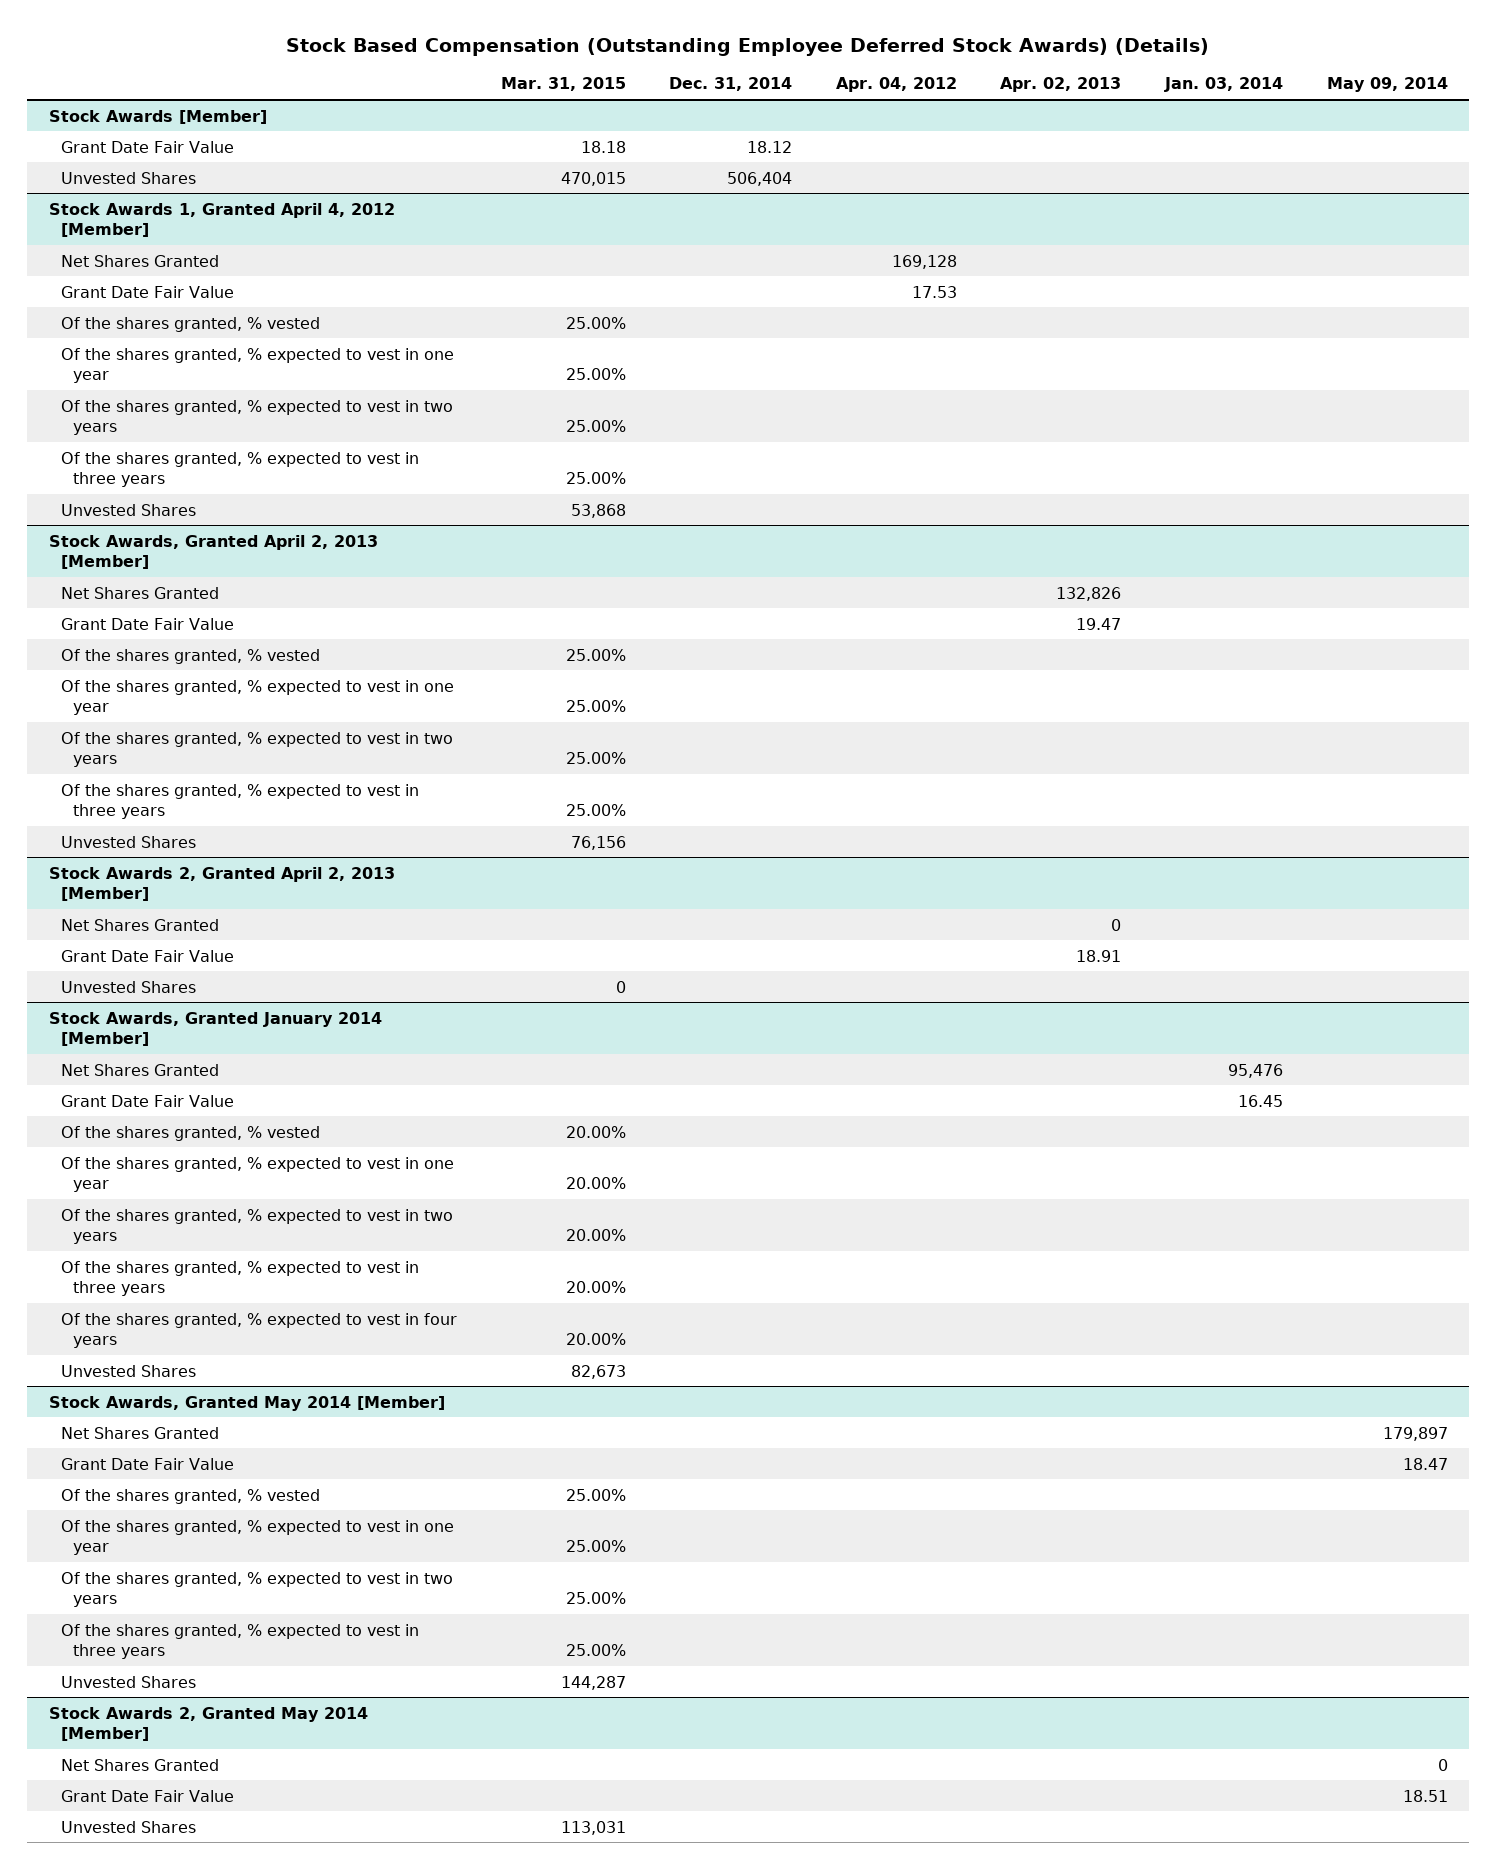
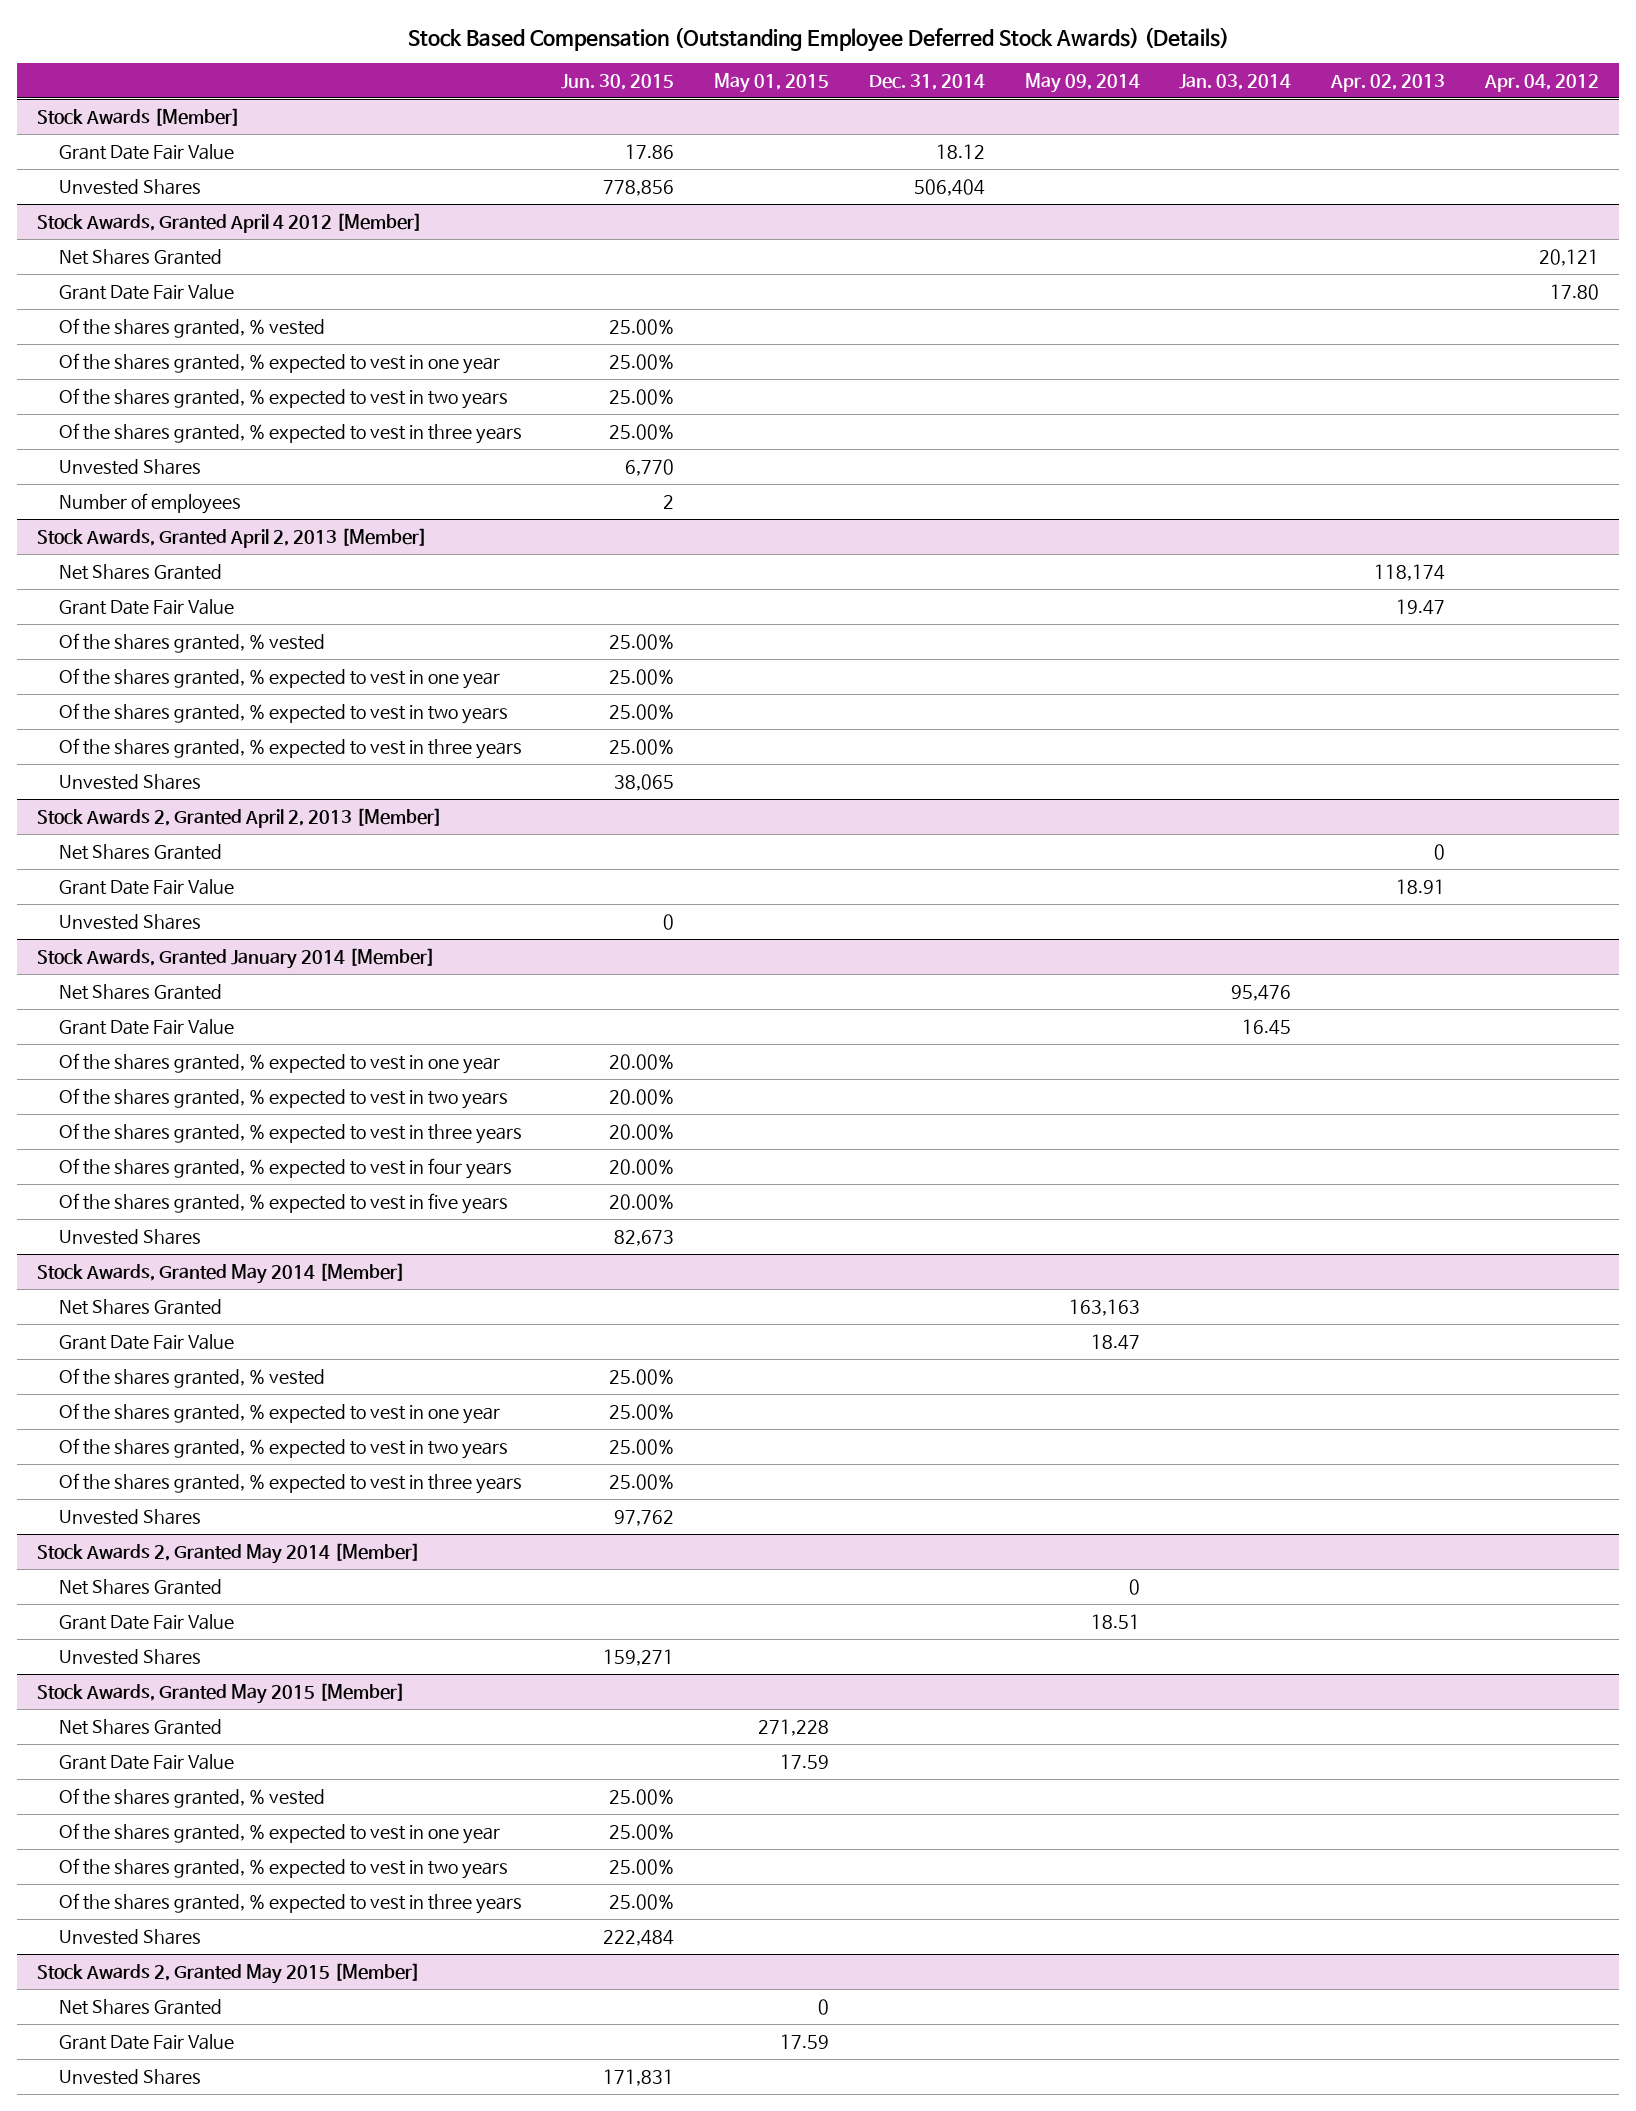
- | Mar. 31, 2015 | Dec. 31, 2014 | Apr. 04, 2012 | Apr. 02, 2013 | Jan. 03, 2014 | May 09, 2014
+ | Jun. 30, 2015 | May 01, 2015 | Dec. 31, 2014 | May 09, 2014 | Jan. 03, 2014 | Apr. 02, 2013 | Apr. 04, 2012
- Stock Awards 1, Granted April 4, 2012 [Member]
- Net Shares Granted | | | 169,128 | | |
- Grant Date Fair Value | | | 17.53 | | |
+ Stock Awards, Granted April 4 2012 [Member]
+ Net Shares Granted | | | | | | | 20,121
+ Grant Date Fair Value | | | | | | | 17.80
+ Number of employees | 2 | | | | | |
@ Stock Awards, Granted April 2, 2013 [Member]
- Net Shares Granted | | | | 132,826 | |
+ Net Shares Granted | | | | | | 118,174 |
@ Stock Awards, Granted January 2014 [Member]
- Of the shares granted, % vested | 20.00% | | | | |
+ Of the shares granted, % expected to vest in five years | 20.00% | | | | | |
@ Stock Awards, Granted May 2014 [Member]
- Net Shares Granted | | | | | | 179,897
+ Net Shares Granted | | | | 163,163 | | |
+ Stock Awards, Granted May 2015 [Member]
+ Net Shares Granted | | 271,228 | | | | |
+ Grant Date Fair Value | | 17.59 | | | | |
+ Of the shares granted, % vested | 25.00% | | | | | |
+ Of the shares granted, % expected to vest in one year | 25.00% | | | | | |
+ Of the shares granted, % expected to vest in two years | 25.00% | | | | | |
+ Of the shares granted, % expected to vest in three years | 25.00% | | | | | |
+ Unvested Shares | 222,484 | | | | | |
+ Stock Awards 2, Granted May 2015 [Member]
+ Net Shares Granted | | 0 | | | | |
+ Grant Date Fair Value | | 17.59 | | | | |
+ Unvested Shares | 171,831 | | | | | |

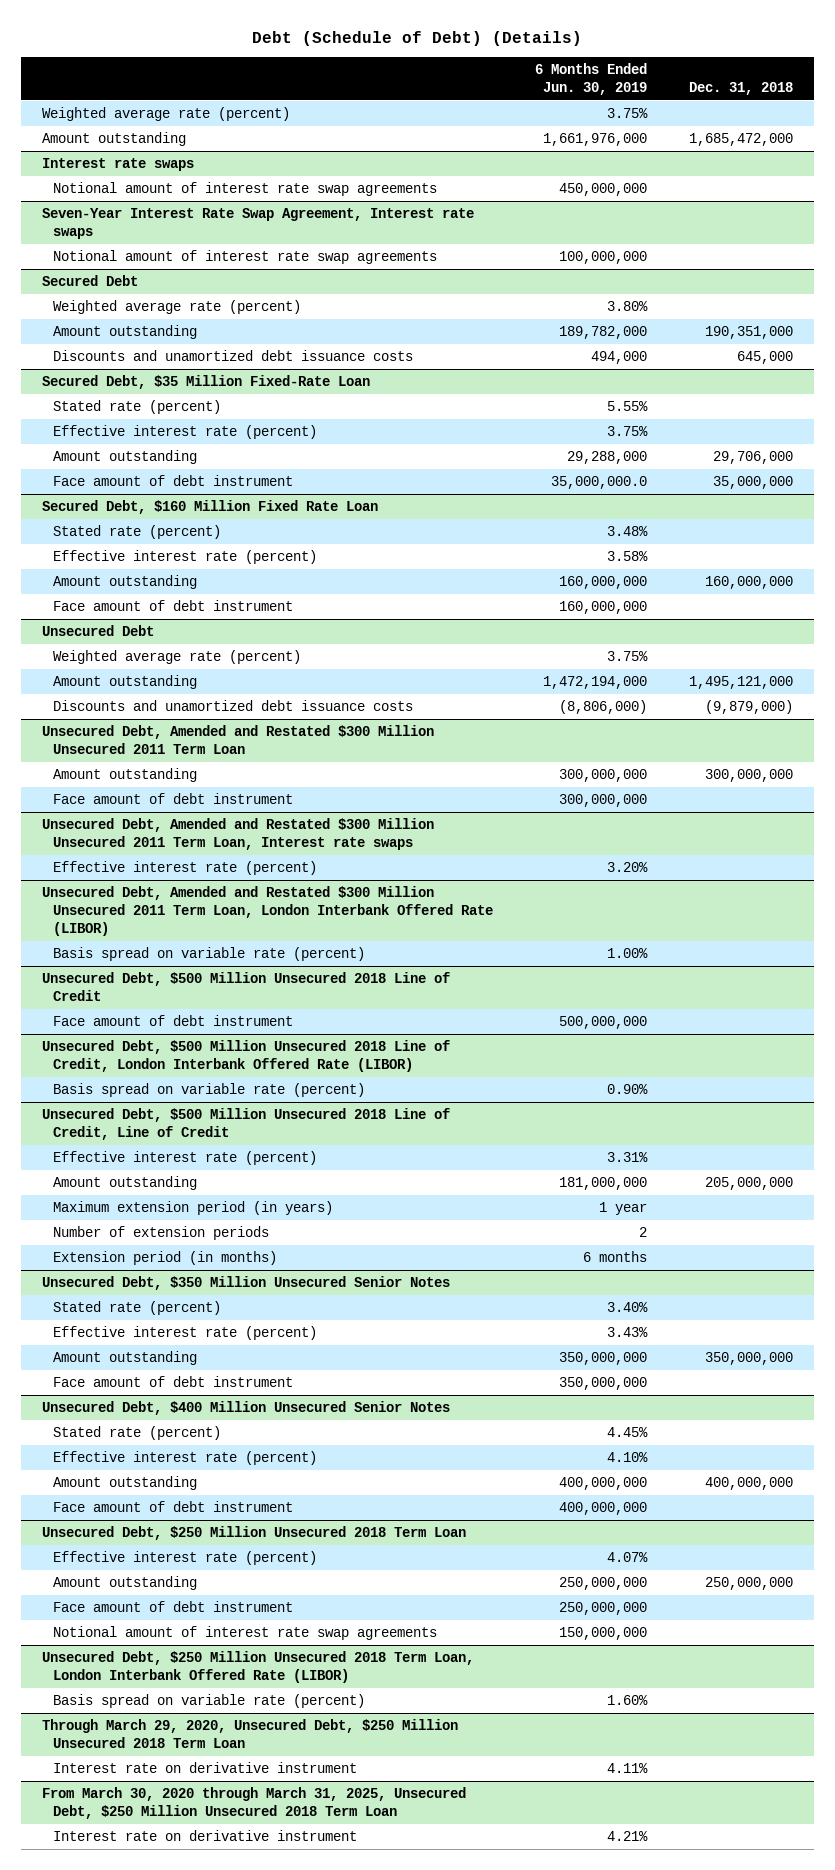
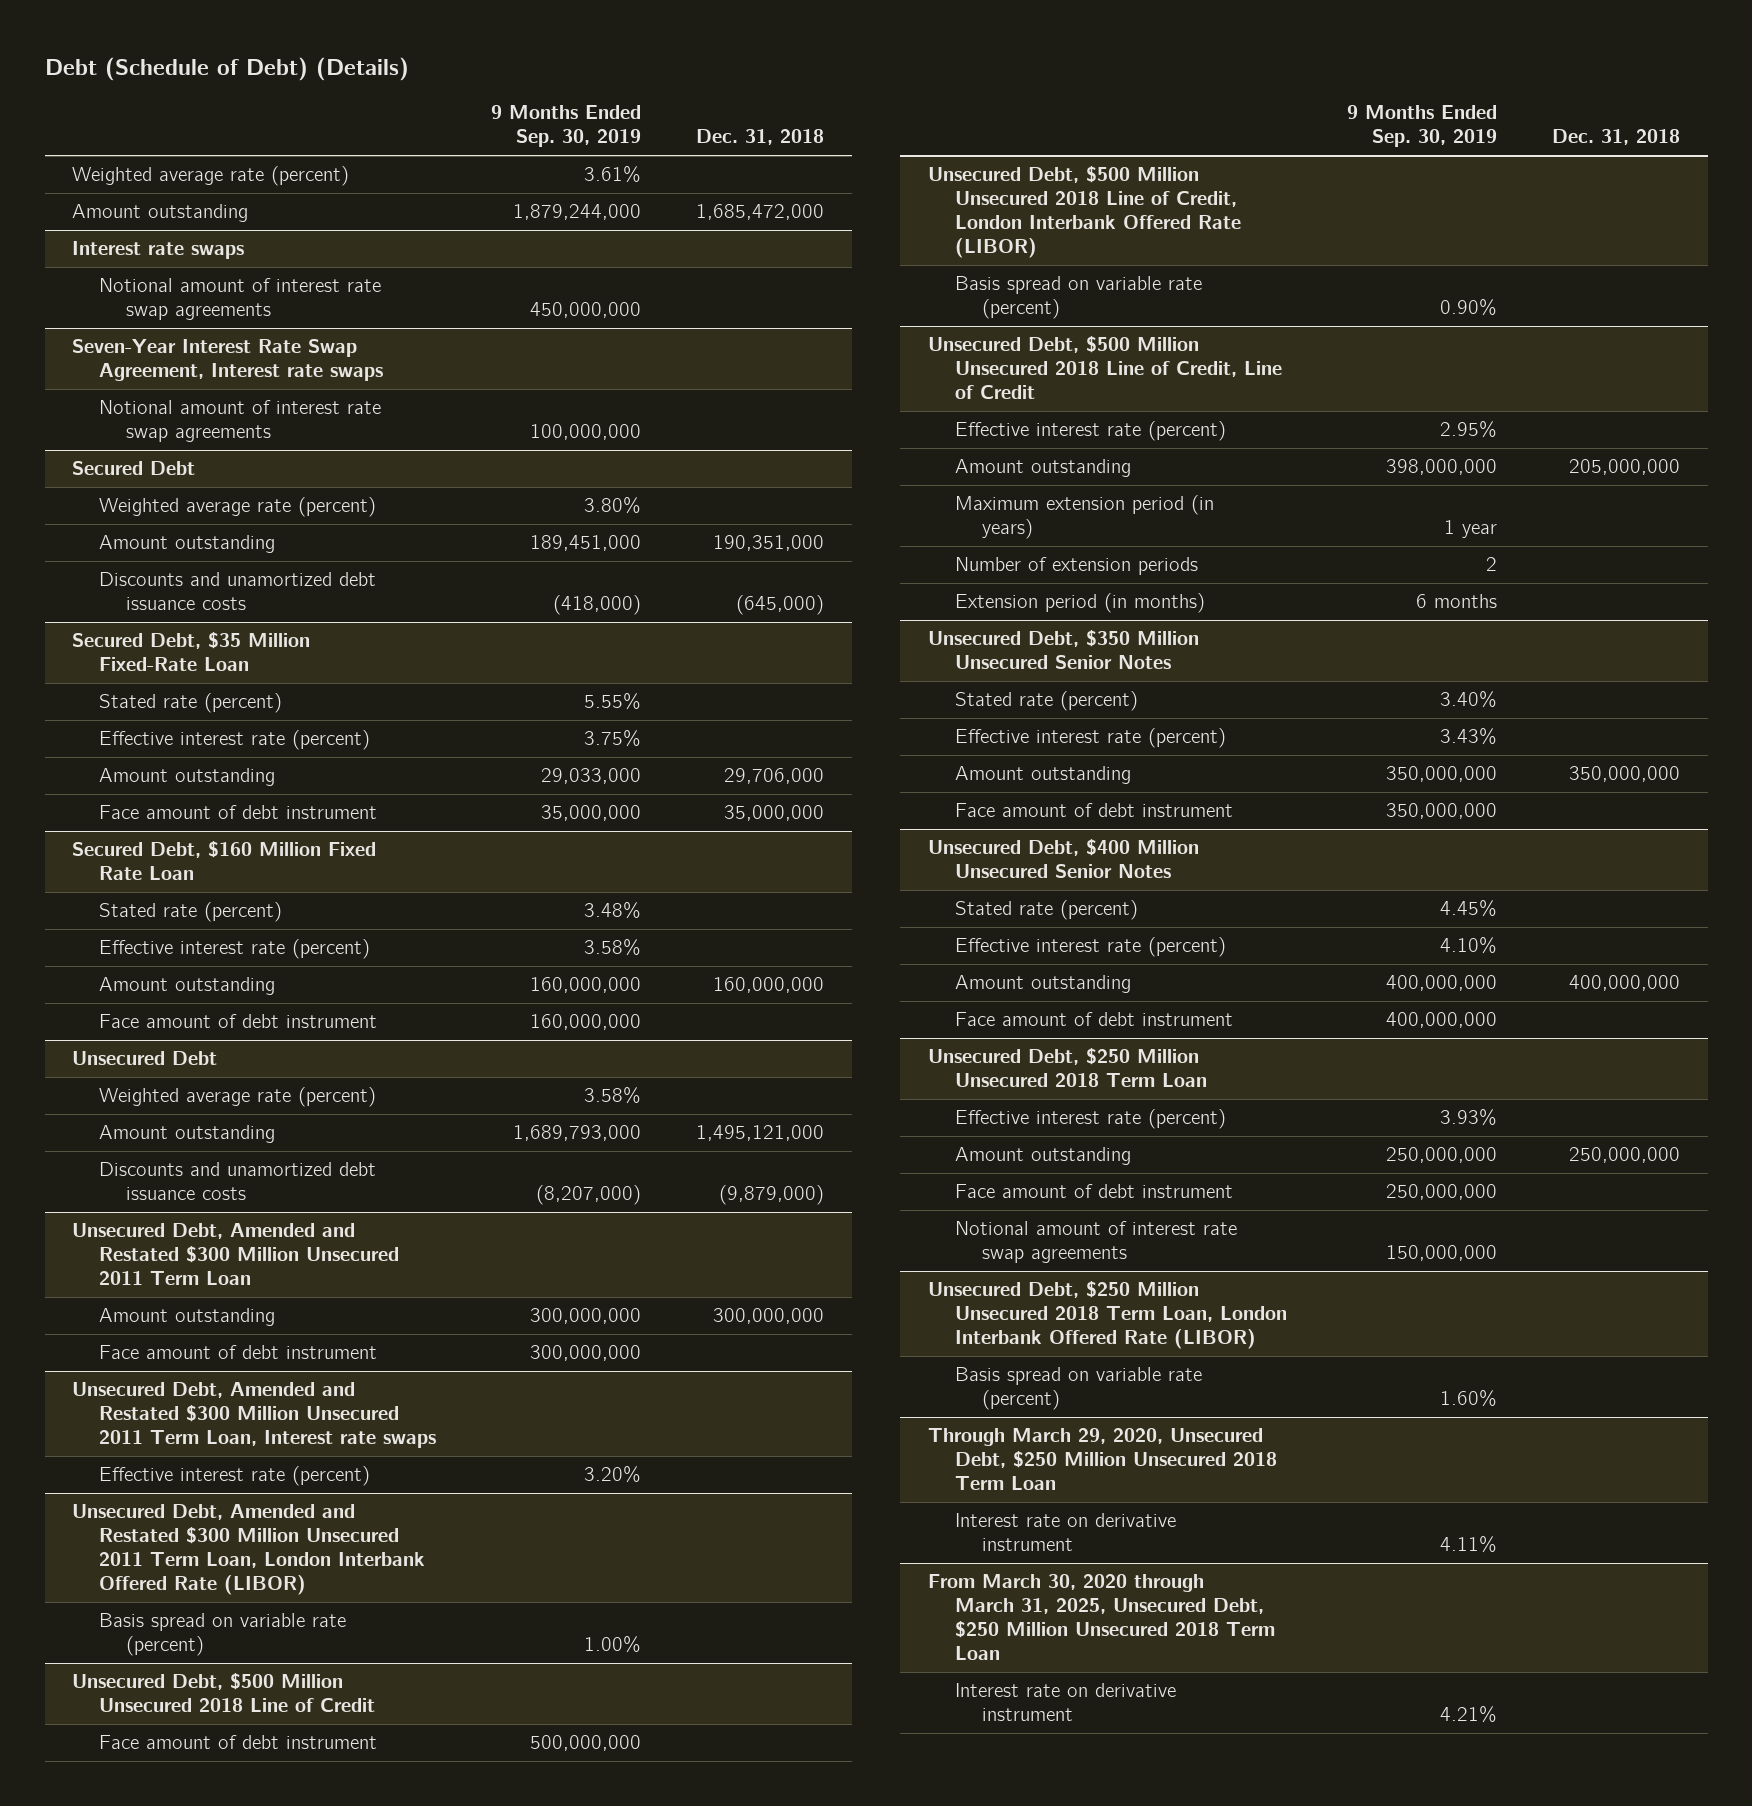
- | 6 Months Ended Jun. 30, 2019 | Dec. 31, 2018
+ | 9 Months Ended Sep. 30, 2019 | Dec. 31, 2018
@ Secured Debt
- Discounts and unamortized debt issuance costs | 494,000 | 645,000
+ Discounts and unamortized debt issuance costs | (418,000) | (645,000)

